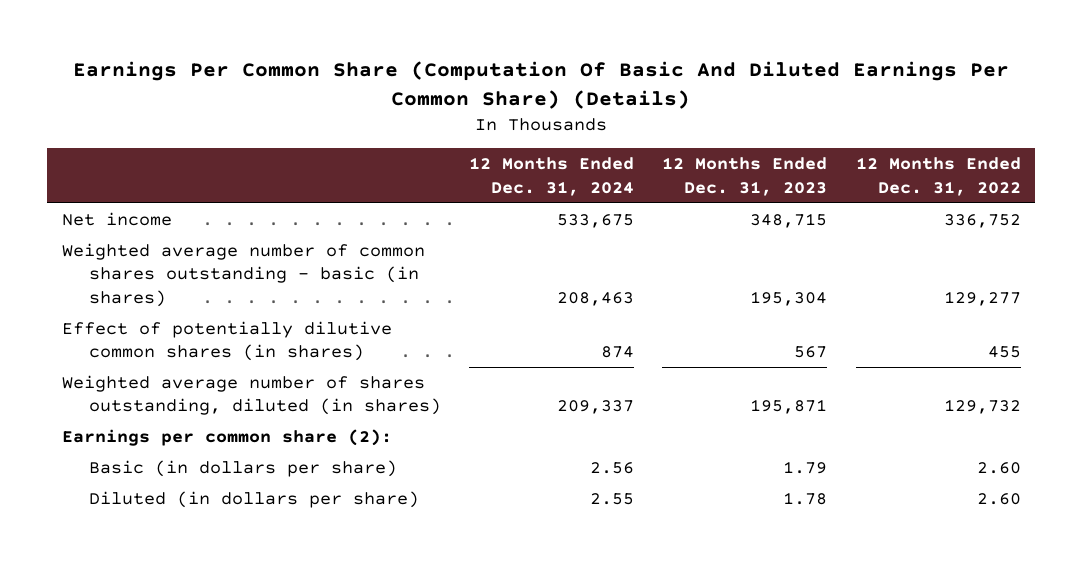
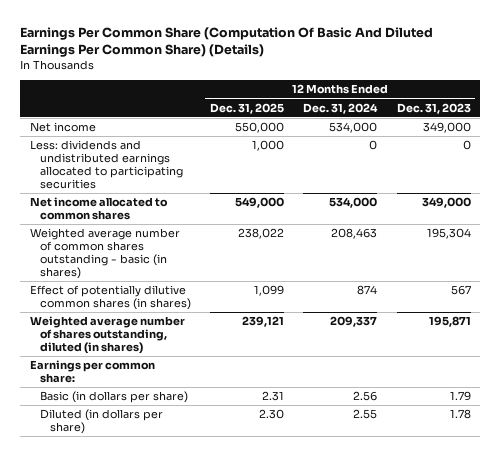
- | 12 Months Ended Dec. 31, 2024 | 12 Months Ended Dec. 31, 2023 | 12 Months Ended Dec. 31, 2022
+ | 12 Months Ended Dec. 31, 2025 | 12 Months Ended Dec. 31, 2024 | 12 Months Ended Dec. 31, 2023
- Net income | 533,675 | 348,715 | 336,752
+ Net income | 550,000 | 534,000 | 349,000
+ Less: dividends and undistributed earnings allocated to participating securities | 1,000 | 0 | 0
+ Net income allocated to common shares | 549,000 | 534,000 | 349,000
- Earnings per common share (2):
+ Earnings per common share:

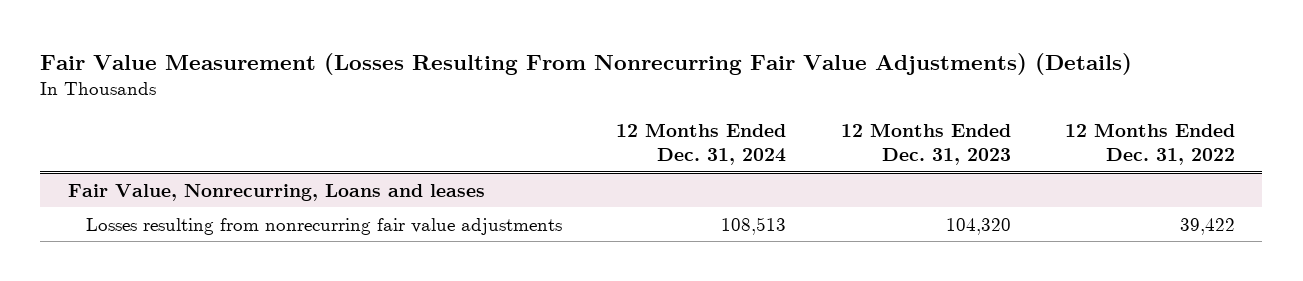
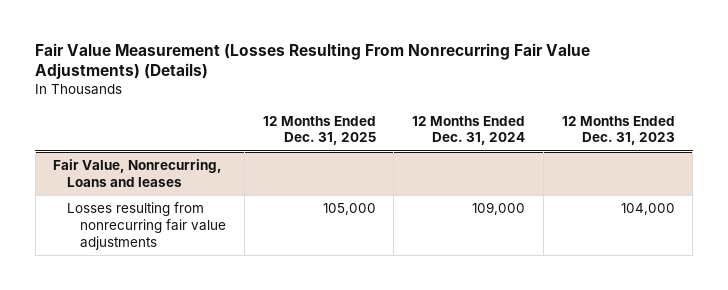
- | 12 Months Ended Dec. 31, 2024 | 12 Months Ended Dec. 31, 2023 | 12 Months Ended Dec. 31, 2022
+ | 12 Months Ended Dec. 31, 2025 | 12 Months Ended Dec. 31, 2024 | 12 Months Ended Dec. 31, 2023
@ Fair Value, Nonrecurring, Loans and leases
- Losses resulting from nonrecurring fair value adjustments | 108,513 | 104,320 | 39,422
+ Losses resulting from nonrecurring fair value adjustments | 105,000 | 109,000 | 104,000

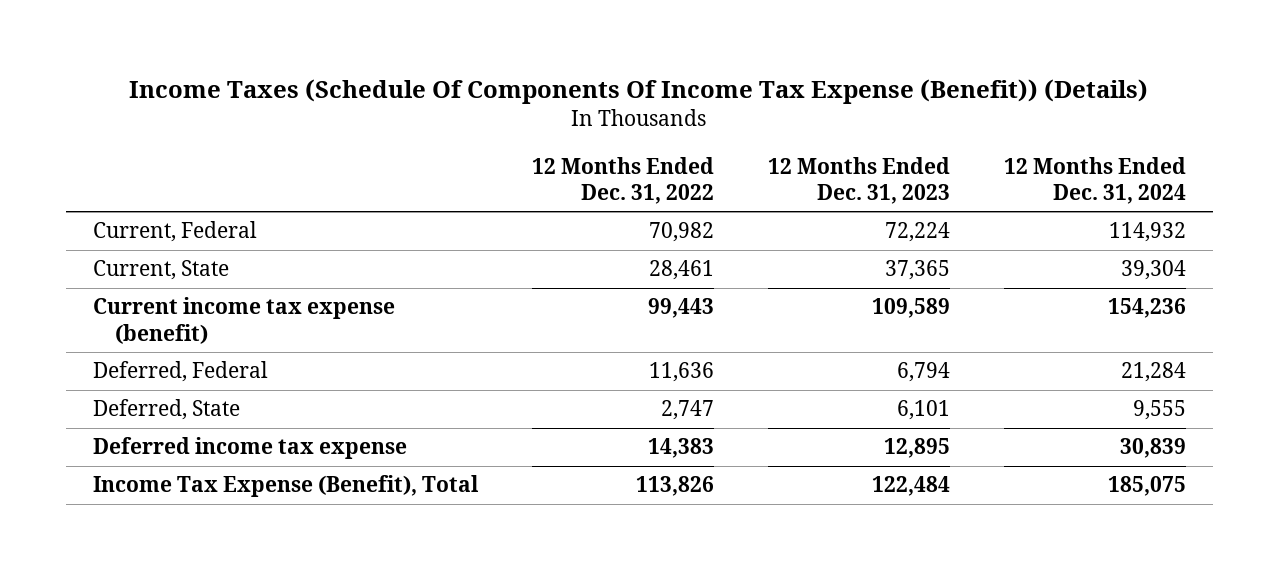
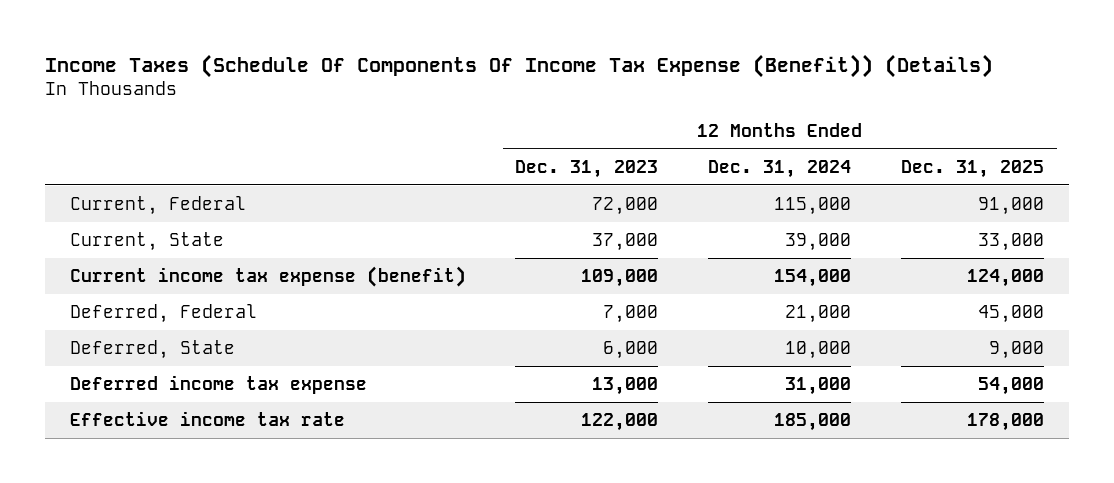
- | 12 Months Ended Dec. 31, 2022 | 12 Months Ended Dec. 31, 2023 | 12 Months Ended Dec. 31, 2024
+ | 12 Months Ended Dec. 31, 2023 | 12 Months Ended Dec. 31, 2024 | 12 Months Ended Dec. 31, 2025
- Current, Federal | 70,982 | 72,224 | 114,932
- Current, State | 28,461 | 37,365 | 39,304
- Current income tax expense (benefit) | 99,443 | 109,589 | 154,236
- Deferred, Federal | 11,636 | 6,794 | 21,284
- Deferred, State | 2,747 | 6,101 | 9,555
- Deferred income tax expense | 14,383 | 12,895 | 30,839
- Income Tax Expense (Benefit), Total | 113,826 | 122,484 | 185,075
+ Current, Federal | 72,000 | 115,000 | 91,000
+ Current, State | 37,000 | 39,000 | 33,000
+ Current income tax expense (benefit) | 109,000 | 154,000 | 124,000
+ Deferred, Federal | 7,000 | 21,000 | 45,000
+ Deferred, State | 6,000 | 10,000 | 9,000
+ Deferred income tax expense | 13,000 | 31,000 | 54,000
+ Effective income tax rate | 122,000 | 185,000 | 178,000

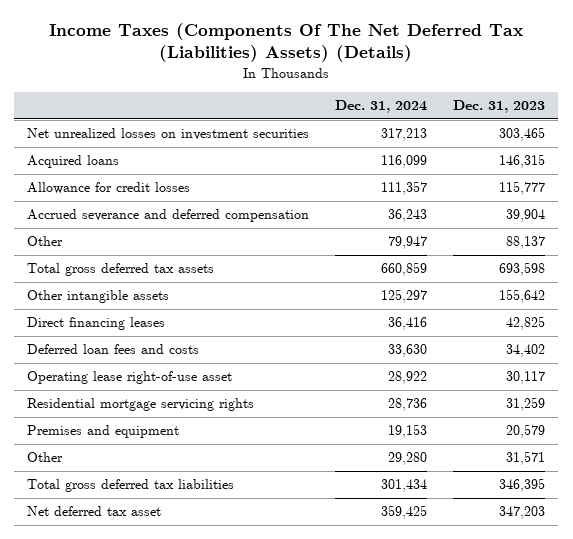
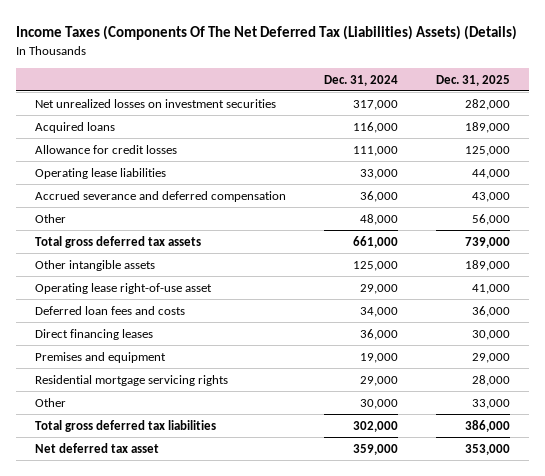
- | Dec. 31, 2024 | Dec. 31, 2023
+ | Dec. 31, 2024 | Dec. 31, 2025
- Net unrealized losses on investment securities | 317,213 | 303,465
- Acquired loans | 116,099 | 146,315
- Allowance for credit losses | 111,357 | 115,777
- Accrued severance and deferred compensation | 36,243 | 39,904
- Other | 79,947 | 88,137
- Total gross deferred tax assets | 660,859 | 693,598
- Other intangible assets | 125,297 | 155,642
- Direct financing leases | 36,416 | 42,825
- Deferred loan fees and costs | 33,630 | 34,402
- Operating lease right-of-use asset | 28,922 | 30,117
- Residential mortgage servicing rights | 28,736 | 31,259
- Premises and equipment | 19,153 | 20,579
- Other | 29,280 | 31,571
- Total gross deferred tax liabilities | 301,434 | 346,395
- Net deferred tax asset | 359,425 | 347,203
+ Net unrealized losses on investment securities | 317,000 | 282,000
+ Acquired loans | 116,000 | 189,000
+ Allowance for credit losses | 111,000 | 125,000
+ Operating lease liabilities | 33,000 | 44,000
+ Accrued severance and deferred compensation | 36,000 | 43,000
+ Other | 48,000 | 56,000
+ Total gross deferred tax assets | 661,000 | 739,000
+ Other intangible assets | 125,000 | 189,000
+ Operating lease right-of-use asset | 29,000 | 41,000
+ Deferred loan fees and costs | 34,000 | 36,000
+ Direct financing leases | 36,000 | 30,000
+ Premises and equipment | 19,000 | 29,000
+ Residential mortgage servicing rights | 29,000 | 28,000
+ Other | 30,000 | 33,000
+ Total gross deferred tax liabilities | 302,000 | 386,000
+ Net deferred tax asset | 359,000 | 353,000

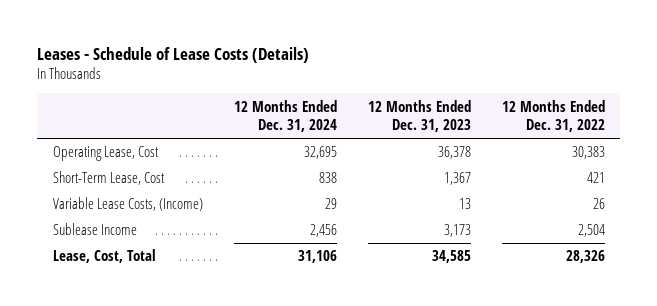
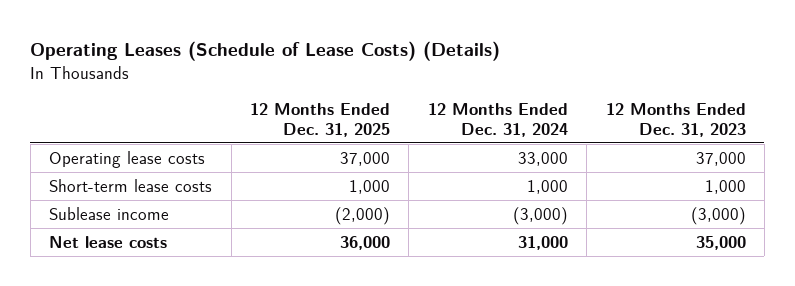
- Leases - Schedule of Lease Costs (Details)
+ Operating Leases (Schedule of Lease Costs) (Details)
- | 12 Months Ended Dec. 31, 2024 | 12 Months Ended Dec. 31, 2023 | 12 Months Ended Dec. 31, 2022
+ | 12 Months Ended Dec. 31, 2025 | 12 Months Ended Dec. 31, 2024 | 12 Months Ended Dec. 31, 2023
- Operating Lease, Cost | 32,695 | 36,378 | 30,383
- Short-Term Lease, Cost | 838 | 1,367 | 421
- Variable Lease Costs, (Income) | 29 | 13 | 26
- Sublease Income | 2,456 | 3,173 | 2,504
- Lease, Cost, Total | 31,106 | 34,585 | 28,326
+ Operating lease costs | 37,000 | 33,000 | 37,000
+ Short-term lease costs | 1,000 | 1,000 | 1,000
+ Sublease income | (2,000) | (3,000) | (3,000)
+ Net lease costs | 36,000 | 31,000 | 35,000

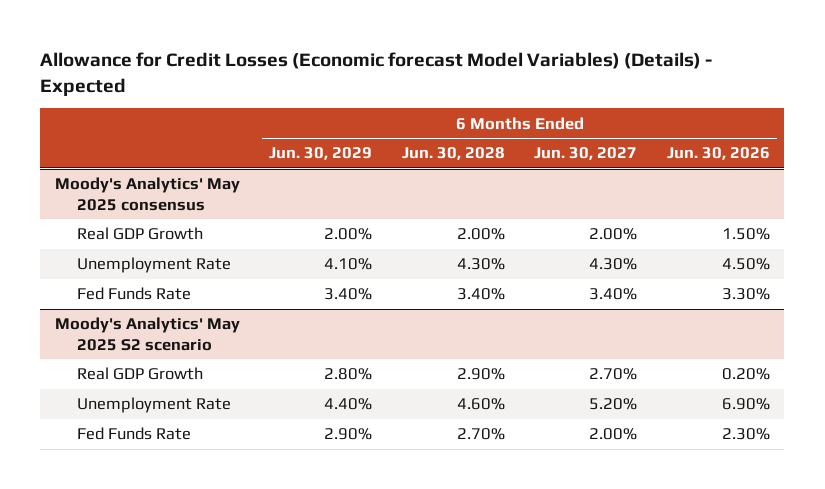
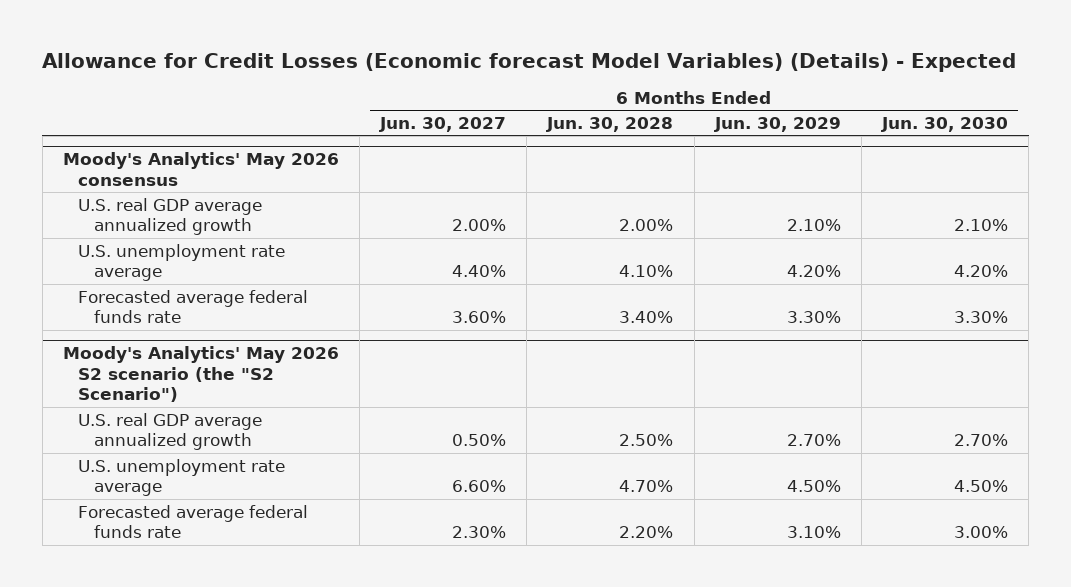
- | 6 Months Ended Jun. 30, 2029 | 6 Months Ended Jun. 30, 2028 | 6 Months Ended Jun. 30, 2027 | 6 Months Ended Jun. 30, 2026
+ | 6 Months Ended Jun. 30, 2027 | 6 Months Ended Jun. 30, 2028 | 6 Months Ended Jun. 30, 2029 | 6 Months Ended Jun. 30, 2030
- Moody's Analytics' May 2025 consensus
- Real GDP Growth | 2.00% | 2.00% | 2.00% | 1.50%
- Unemployment Rate | 4.10% | 4.30% | 4.30% | 4.50%
- Fed Funds Rate | 3.40% | 3.40% | 3.40% | 3.30%
- Moody's Analytics' May 2025 S2 scenario
- Real GDP Growth | 2.80% | 2.90% | 2.70% | 0.20%
- Unemployment Rate | 4.40% | 4.60% | 5.20% | 6.90%
- Fed Funds Rate | 2.90% | 2.70% | 2.00% | 2.30%
+ Moody's Analytics' May 2026 consensus
+ U.S. real GDP average annualized growth | 2.00% | 2.00% | 2.10% | 2.10%
+ U.S. unemployment rate average | 4.40% | 4.10% | 4.20% | 4.20%
+ Forecasted average federal funds rate | 3.60% | 3.40% | 3.30% | 3.30%
+ Moody's Analytics' May 2026 S2 scenario (the "S2 Scenario")
+ U.S. real GDP average annualized growth | 0.50% | 2.50% | 2.70% | 2.70%
+ U.S. unemployment rate average | 6.60% | 4.70% | 4.50% | 4.50%
+ Forecasted average federal funds rate | 2.30% | 2.20% | 3.10% | 3.00%

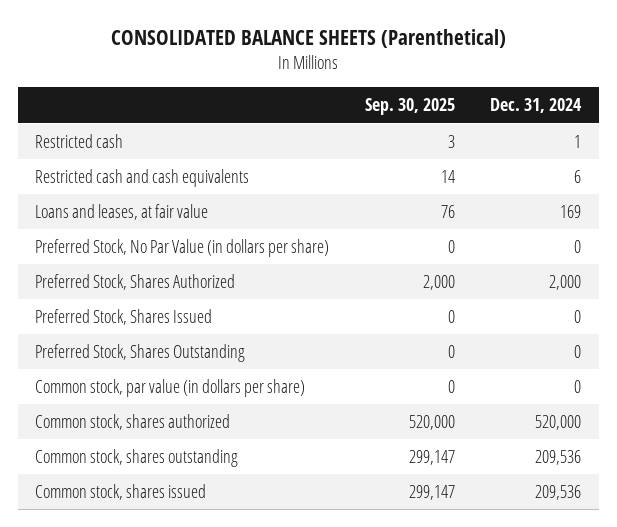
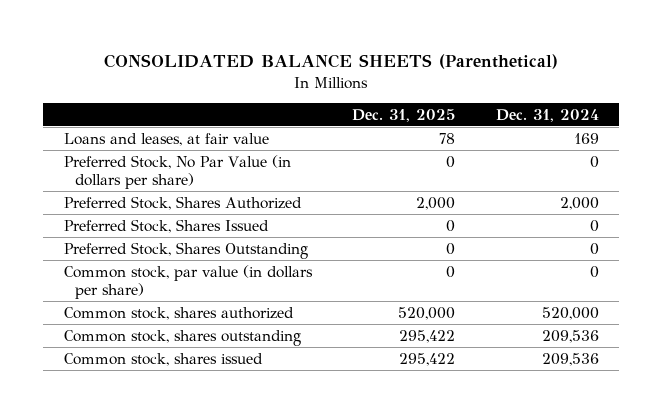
- | Sep. 30, 2025 | Dec. 31, 2024
+ | Dec. 31, 2025 | Dec. 31, 2024
- Restricted cash | 3 | 1
- Restricted cash and cash equivalents | 14 | 6

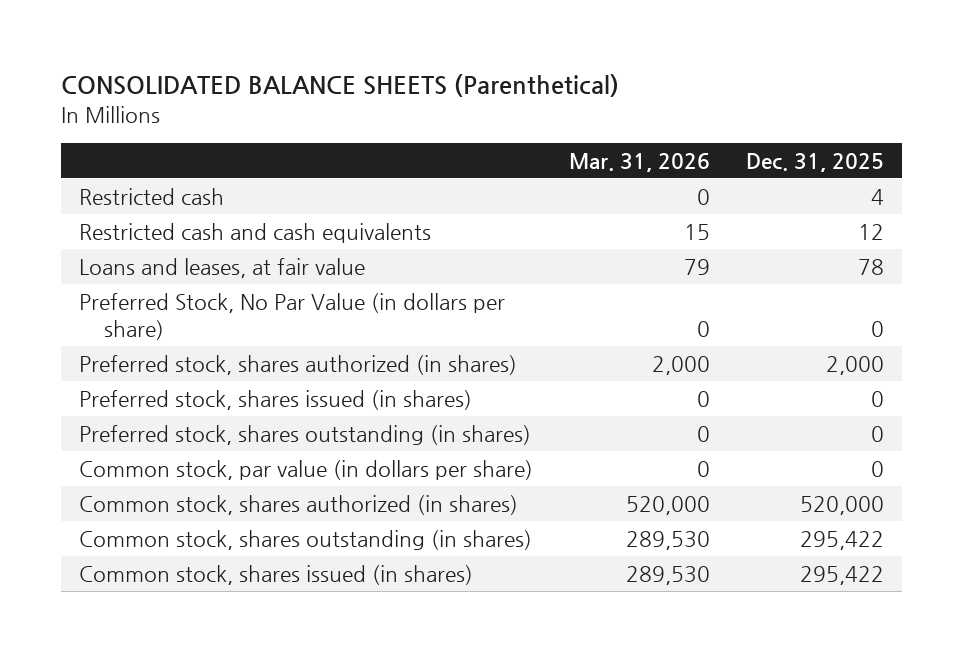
- | Dec. 31, 2025 | Dec. 31, 2024
+ | Mar. 31, 2026 | Dec. 31, 2025
+ Restricted cash | 0 | 4
+ Restricted cash and cash equivalents | 15 | 12
- Preferred Stock, Shares Authorized | 2,000 | 2,000
- Preferred Stock, Shares Issued | 0 | 0
- Preferred Stock, Shares Outstanding | 0 | 0
+ Preferred stock, shares authorized (in shares) | 2,000 | 2,000
+ Preferred stock, shares issued (in shares) | 0 | 0
+ Preferred stock, shares outstanding (in shares) | 0 | 0
- Common stock, shares authorized | 520,000 | 520,000
- Common stock, shares outstanding | 295,422 | 209,536
- Common stock, shares issued | 295,422 | 209,536
+ Common stock, shares authorized (in shares) | 520,000 | 520,000
+ Common stock, shares outstanding (in shares) | 289,530 | 295,422
+ Common stock, shares issued (in shares) | 289,530 | 295,422

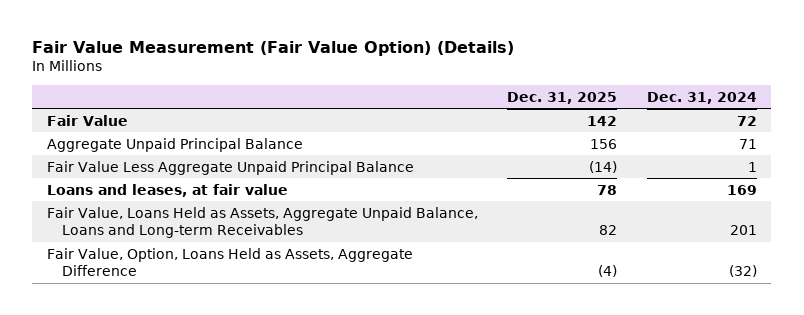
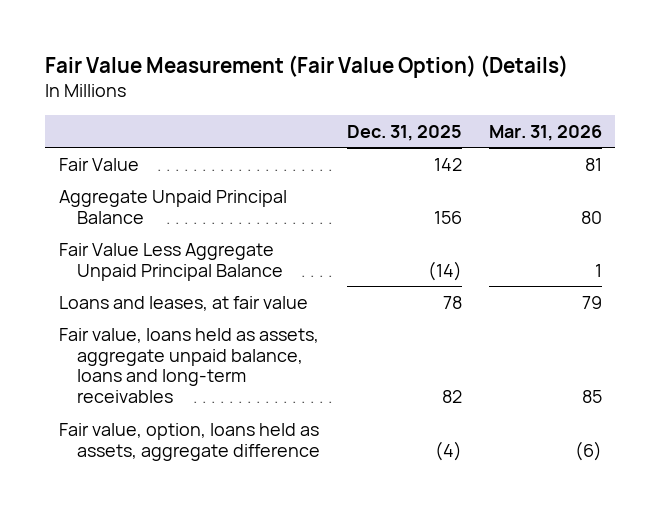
- | Dec. 31, 2025 | Dec. 31, 2024
+ | Dec. 31, 2025 | Mar. 31, 2026
- Fair Value, Loans Held as Assets, Aggregate Unpaid Balance, Loans and Long-term Receivables | 82 | 201
- Fair Value, Option, Loans Held as Assets, Aggregate Difference | (4) | (32)
+ Fair value, loans held as assets, aggregate unpaid balance, loans and long-term receivables | 82 | 85
+ Fair value, option, loans held as assets, aggregate difference | (4) | (6)

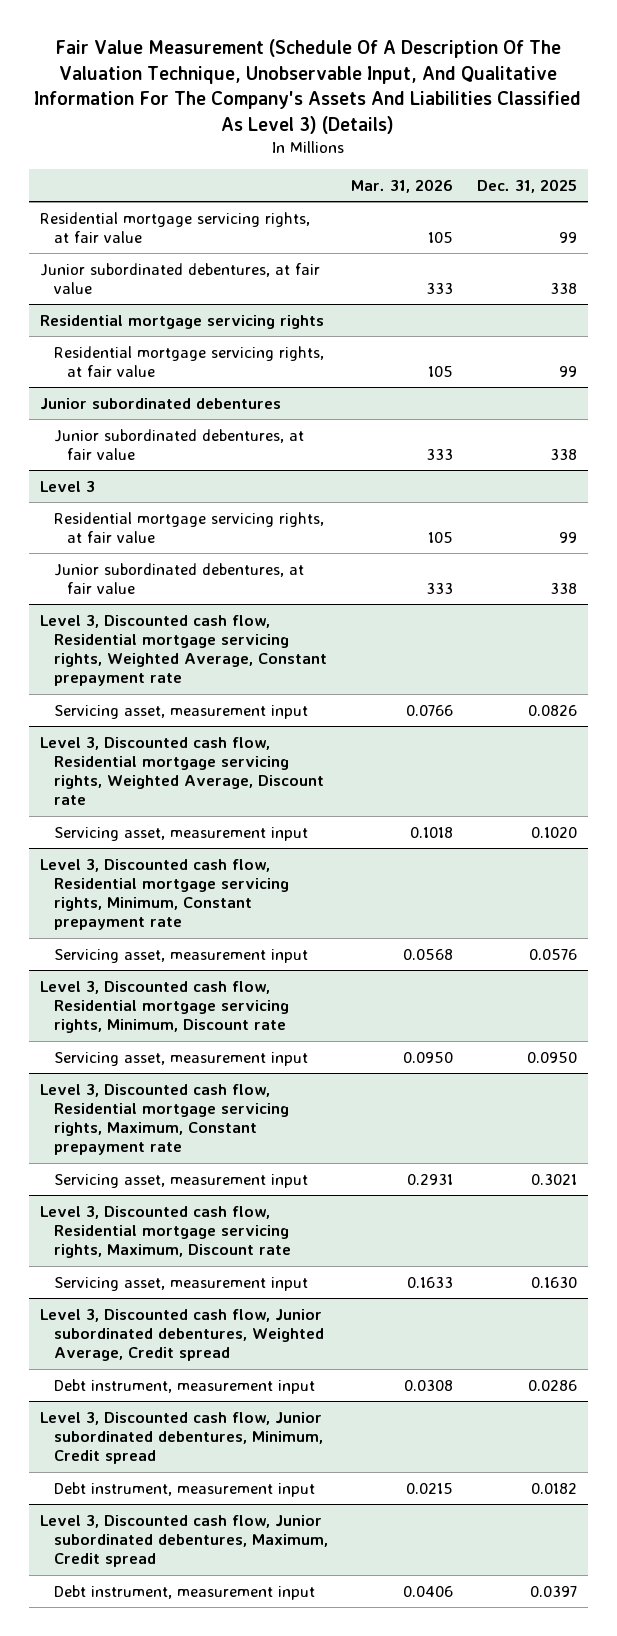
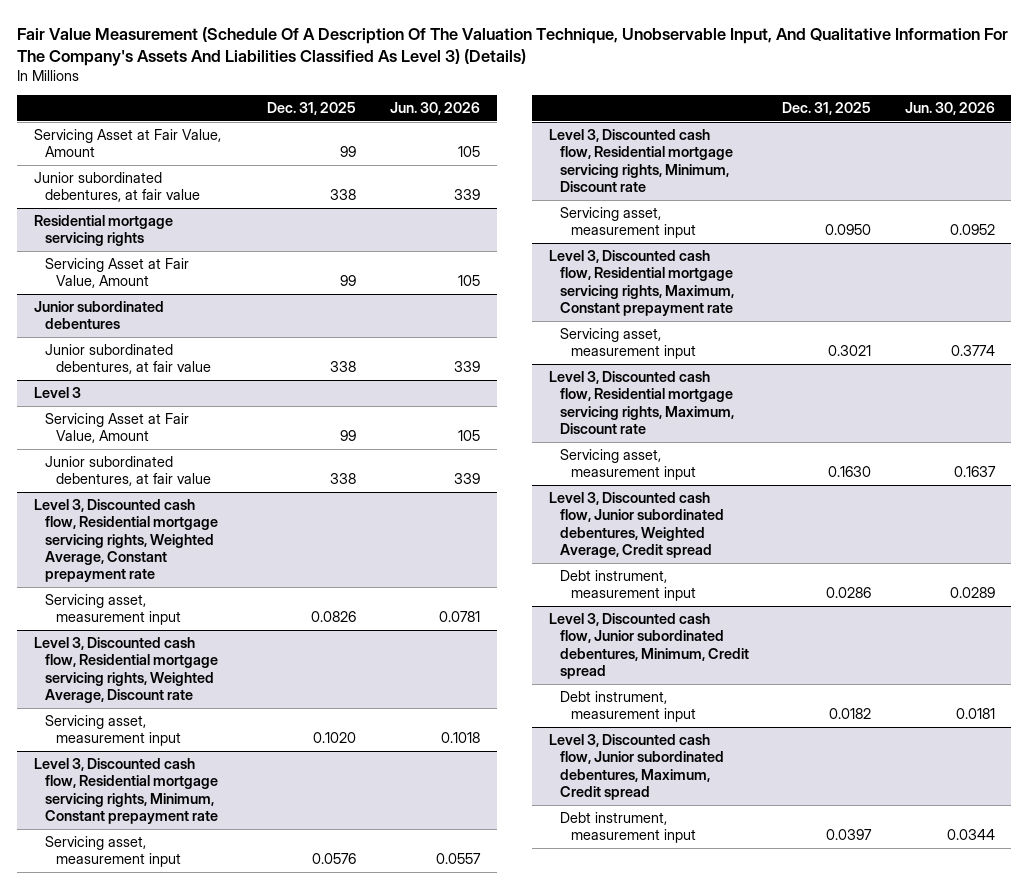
- | Mar. 31, 2026 | Dec. 31, 2025
+ | Dec. 31, 2025 | Jun. 30, 2026
- Residential mortgage servicing rights, at fair value | 105 | 99
+ Servicing Asset at Fair Value, Amount | 99 | 105
@ Residential mortgage servicing rights
- Residential mortgage servicing rights, at fair value | 105 | 99
+ Servicing Asset at Fair Value, Amount | 99 | 105
@ Level 3
- Residential mortgage servicing rights, at fair value | 105 | 99
+ Servicing Asset at Fair Value, Amount | 99 | 105

